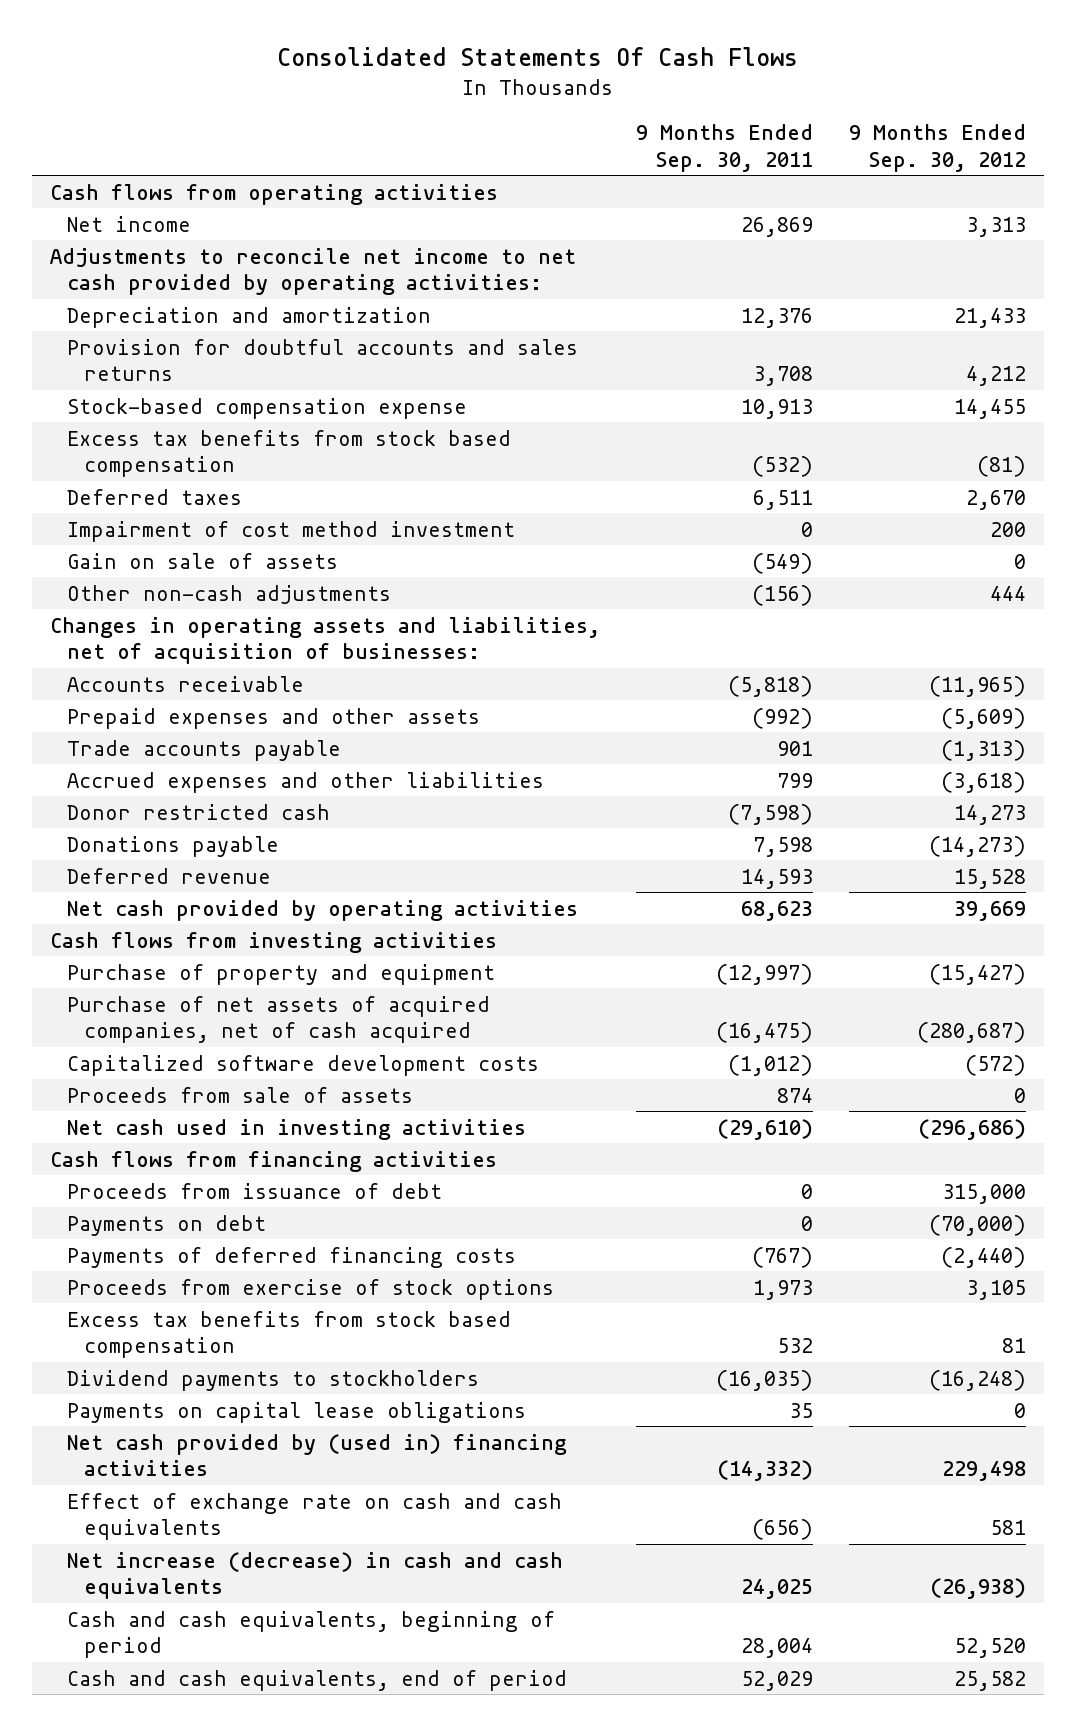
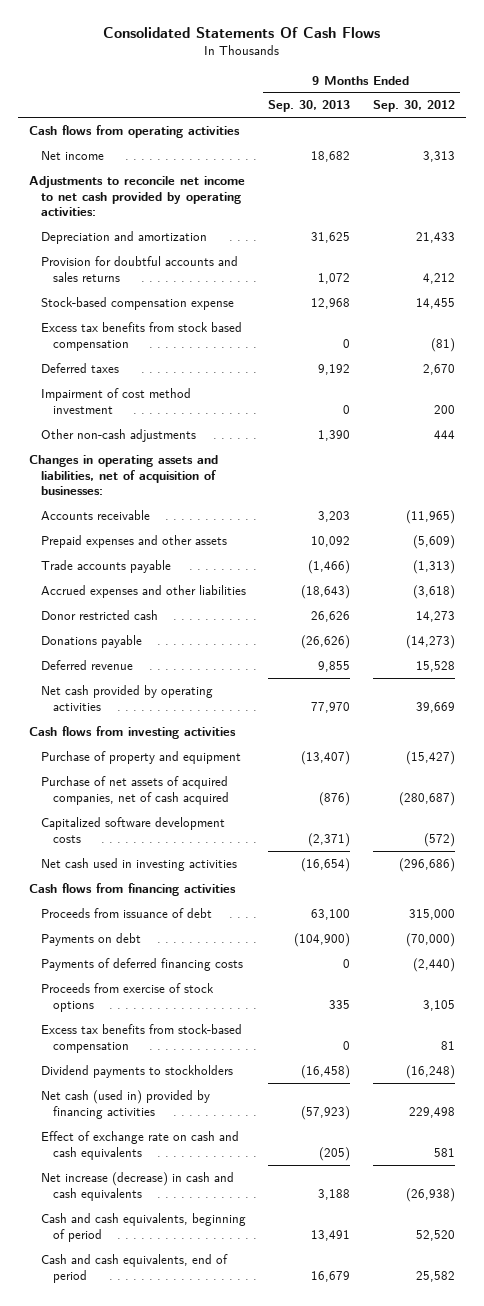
- | 9 Months Ended Sep. 30, 2011 | 9 Months Ended Sep. 30, 2012
+ | 9 Months Ended Sep. 30, 2013 | 9 Months Ended Sep. 30, 2012
- Gain on sale of assets | (549) | 0
- Proceeds from sale of assets | 874 | 0
- Excess tax benefits from stock based compensation | 532 | 81
+ Excess tax benefits from stock-based compensation | 0 | 81
- Payments on capital lease obligations | 35 | 0
- Net cash provided by (used in) financing activities | (14,332) | 229,498
+ Net cash (used in) provided by financing activities | (57,923) | 229,498

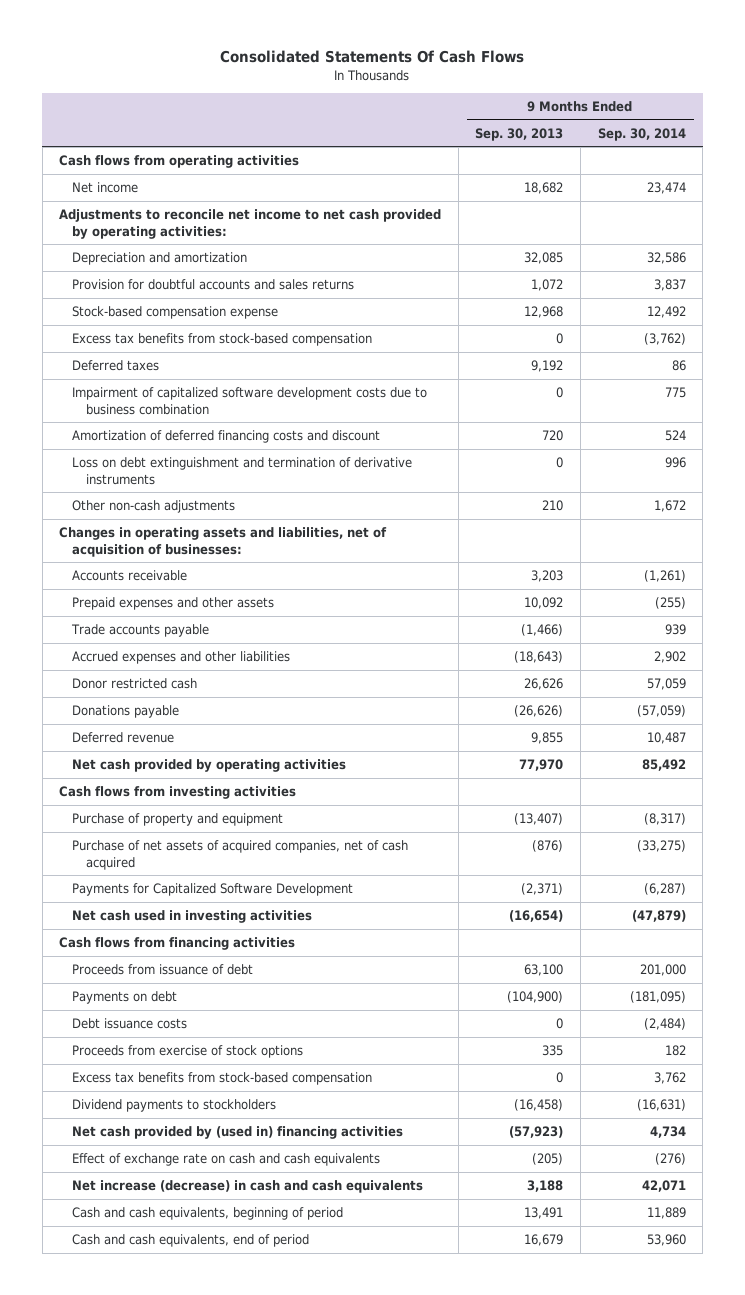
- | 9 Months Ended Sep. 30, 2013 | 9 Months Ended Sep. 30, 2012
+ | 9 Months Ended Sep. 30, 2013 | 9 Months Ended Sep. 30, 2014
- Depreciation and amortization | 31,625 | 21,433
+ Depreciation and amortization | 32,085 | 32,586
- Excess tax benefits from stock based compensation | 0 | (81)
+ Excess tax benefits from stock-based compensation | 0 | (3,762)
- Impairment of cost method investment | 0 | 200
- Other non-cash adjustments | 1,390 | 444
+ Impairment of capitalized software development costs due to business combination | 0 | 775
+ Amortization of deferred financing costs and discount | 720 | 524
+ Loss on debt extinguishment and termination of derivative instruments | 0 | 996
+ Other non-cash adjustments | 210 | 1,672
- Capitalized software development costs | (2,371) | (572)
+ Payments for Capitalized Software Development | (2,371) | (6,287)
- Payments of deferred financing costs | 0 | (2,440)
+ Debt issuance costs | 0 | (2,484)
- Net cash (used in) provided by financing activities | (57,923) | 229,498
+ Net cash provided by (used in) financing activities | (57,923) | 4,734

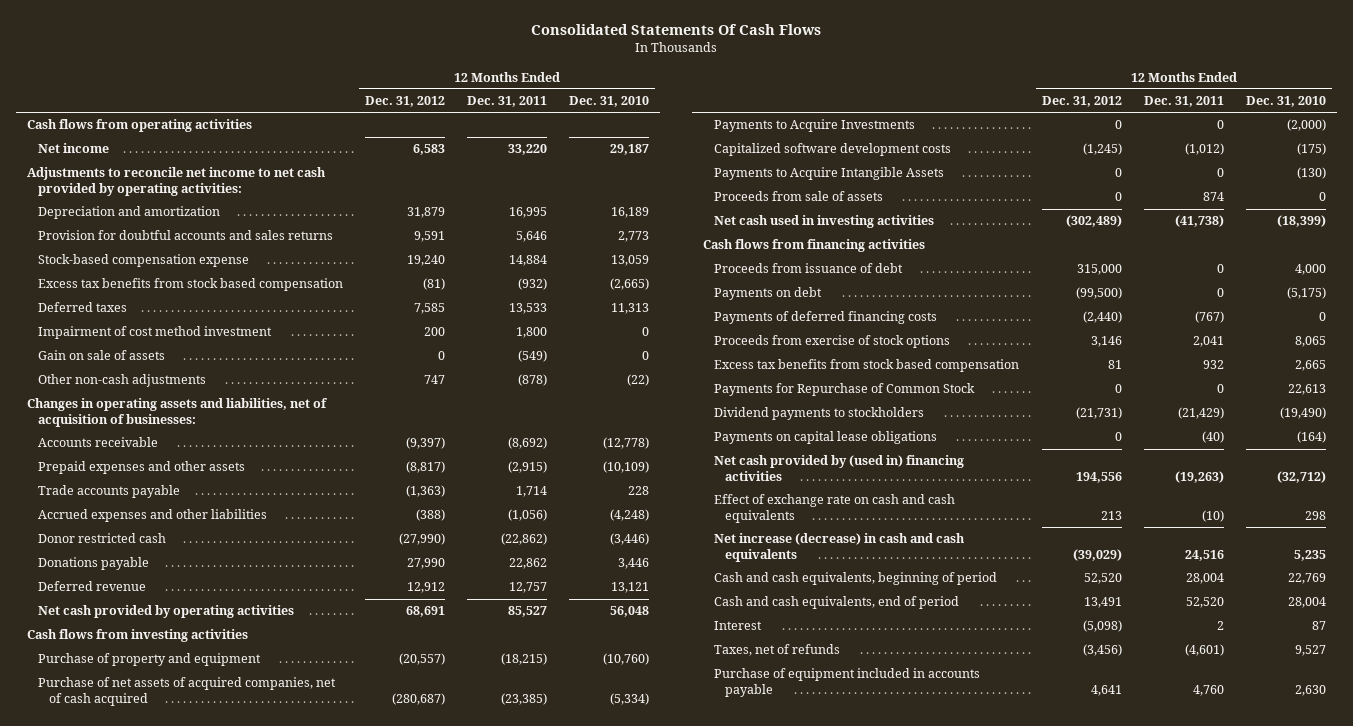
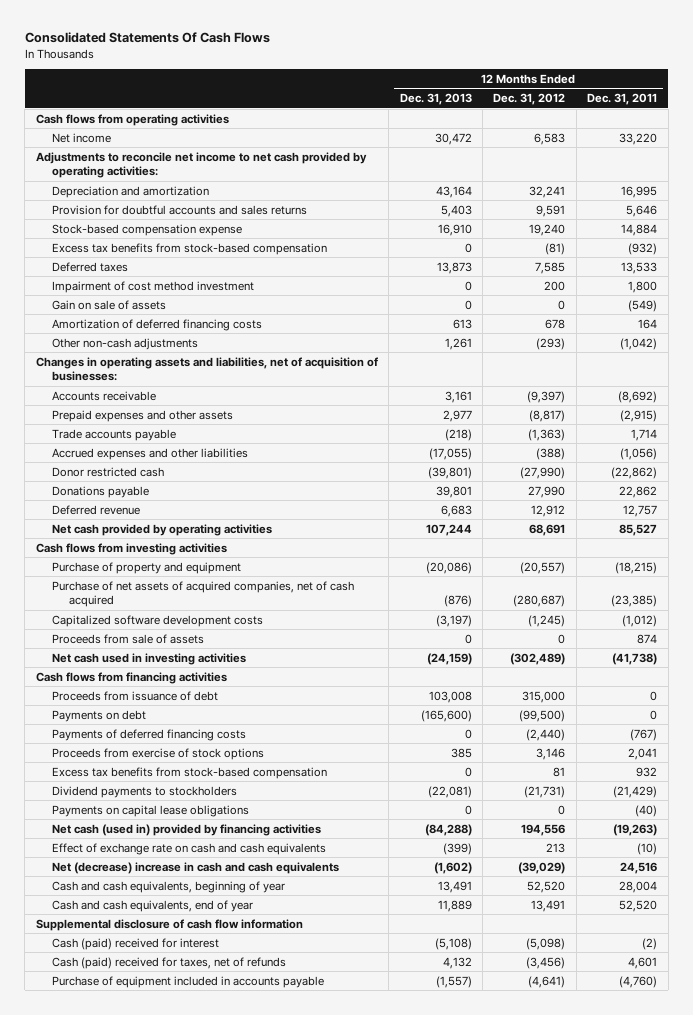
- | 12 Months Ended Dec. 31, 2012 | 12 Months Ended Dec. 31, 2011 | 12 Months Ended Dec. 31, 2010
+ | 12 Months Ended Dec. 31, 2013 | 12 Months Ended Dec. 31, 2012 | 12 Months Ended Dec. 31, 2011
- Depreciation and amortization | 31,879 | 16,995 | 16,189
+ Depreciation and amortization | 43,164 | 32,241 | 16,995
- Excess tax benefits from stock based compensation | (81) | (932) | (2,665)
+ Excess tax benefits from stock-based compensation | 0 | (81) | (932)
- Other non-cash adjustments | 747 | (878) | (22)
+ Amortization of deferred financing costs | 613 | 678 | 164
+ Other non-cash adjustments | 1,261 | (293) | (1,042)
- Payments to Acquire Investments | 0 | 0 | (2,000)
- Payments to Acquire Intangible Assets | 0 | 0 | (130)
- Excess tax benefits from stock based compensation | 81 | 932 | 2,665
- Payments for Repurchase of Common Stock | 0 | 0 | 22,613
+ Excess tax benefits from stock-based compensation | 0 | 81 | 932
- Net cash provided by (used in) financing activities | 194,556 | (19,263) | (32,712)
+ Net cash (used in) provided by financing activities | (84,288) | 194,556 | (19,263)
- Net increase (decrease) in cash and cash equivalents | (39,029) | 24,516 | 5,235
- Cash and cash equivalents, beginning of period | 52,520 | 28,004 | 22,769
- Cash and cash equivalents, end of period | 13,491 | 52,520 | 28,004
- Interest | (5,098) | 2 | 87
- Taxes, net of refunds | (3,456) | (4,601) | 9,527
- Purchase of equipment included in accounts payable | 4,641 | 4,760 | 2,630
+ Net (decrease) increase in cash and cash equivalents | (1,602) | (39,029) | 24,516
+ Cash and cash equivalents, beginning of year | 13,491 | 52,520 | 28,004
+ Cash and cash equivalents, end of year | 11,889 | 13,491 | 52,520
+ Supplemental disclosure of cash flow information
+ Cash (paid) received for interest | (5,108) | (5,098) | (2)
+ Cash (paid) received for taxes, net of refunds | 4,132 | (3,456) | 4,601
+ Purchase of equipment included in accounts payable | (1,557) | (4,641) | (4,760)

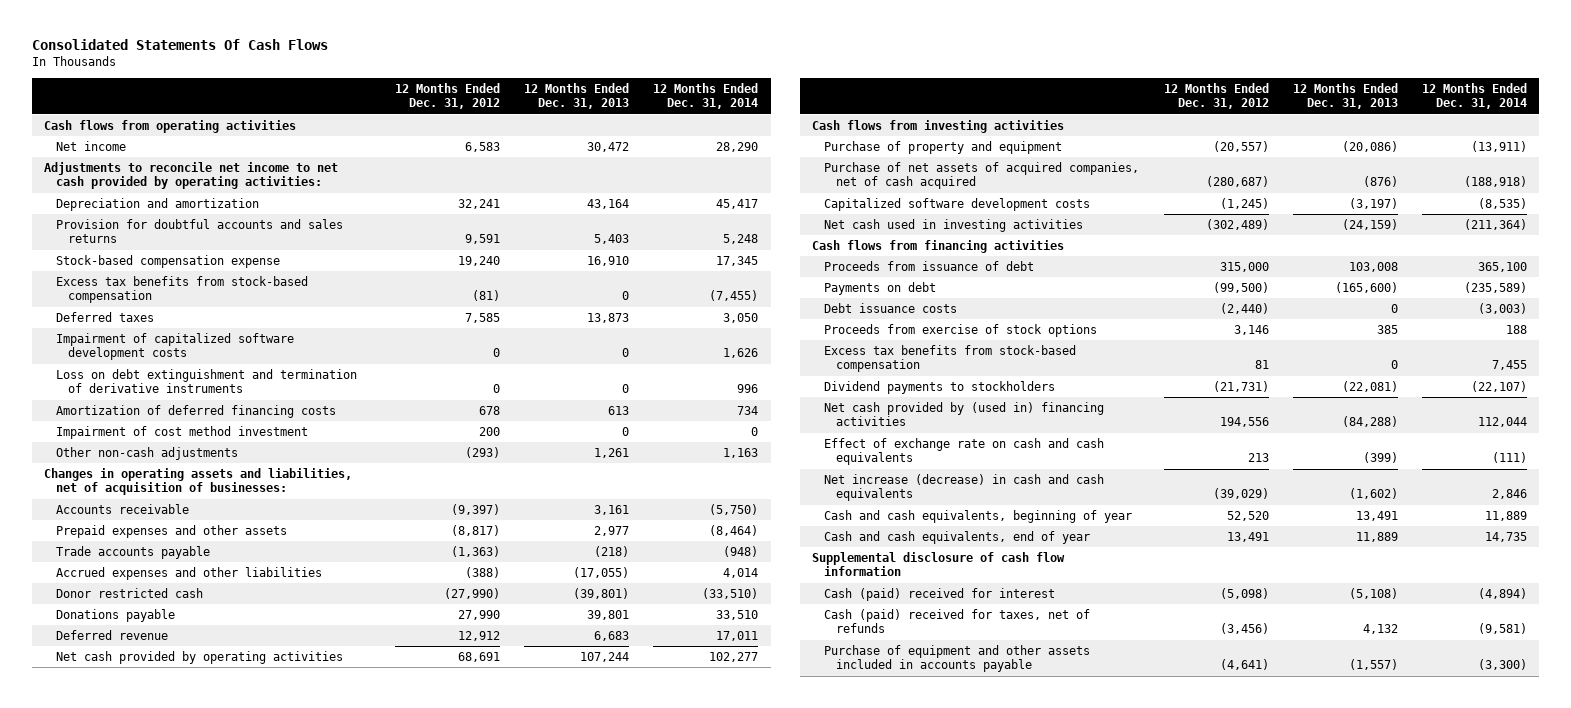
- | 12 Months Ended Dec. 31, 2013 | 12 Months Ended Dec. 31, 2012 | 12 Months Ended Dec. 31, 2011
+ | 12 Months Ended Dec. 31, 2012 | 12 Months Ended Dec. 31, 2013 | 12 Months Ended Dec. 31, 2014
- Gain on sale of assets | 0 | 0 | (549)
+ Impairment of capitalized software development costs | 0 | 0 | 1,626
+ Loss on debt extinguishment and termination of derivative instruments | 0 | 0 | 996
moved down: Impairment of cost method investment | 200 | 0 | 0
- Proceeds from sale of assets | 0 | 0 | 874
- Payments of deferred financing costs | 0 | (2,440) | (767)
+ Debt issuance costs | (2,440) | 0 | (3,003)
- Payments on capital lease obligations | 0 | 0 | (40)
- Net cash (used in) provided by financing activities | (84,288) | 194,556 | (19,263)
+ Net cash provided by (used in) financing activities | 194,556 | (84,288) | 112,044
- Net (decrease) increase in cash and cash equivalents | (1,602) | (39,029) | 24,516
+ Net increase (decrease) in cash and cash equivalents | (39,029) | (1,602) | 2,846
- Purchase of equipment included in accounts payable | (1,557) | (4,641) | (4,760)
+ Purchase of equipment and other assets included in accounts payable | (4,641) | (1,557) | (3,300)

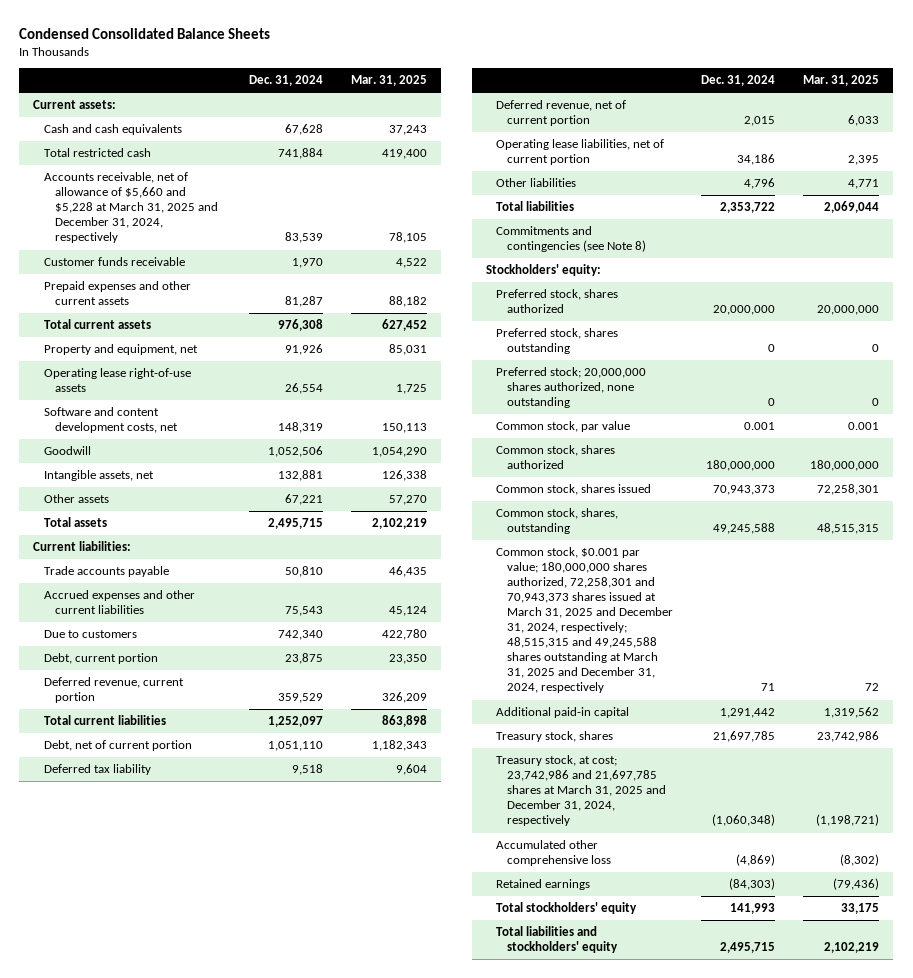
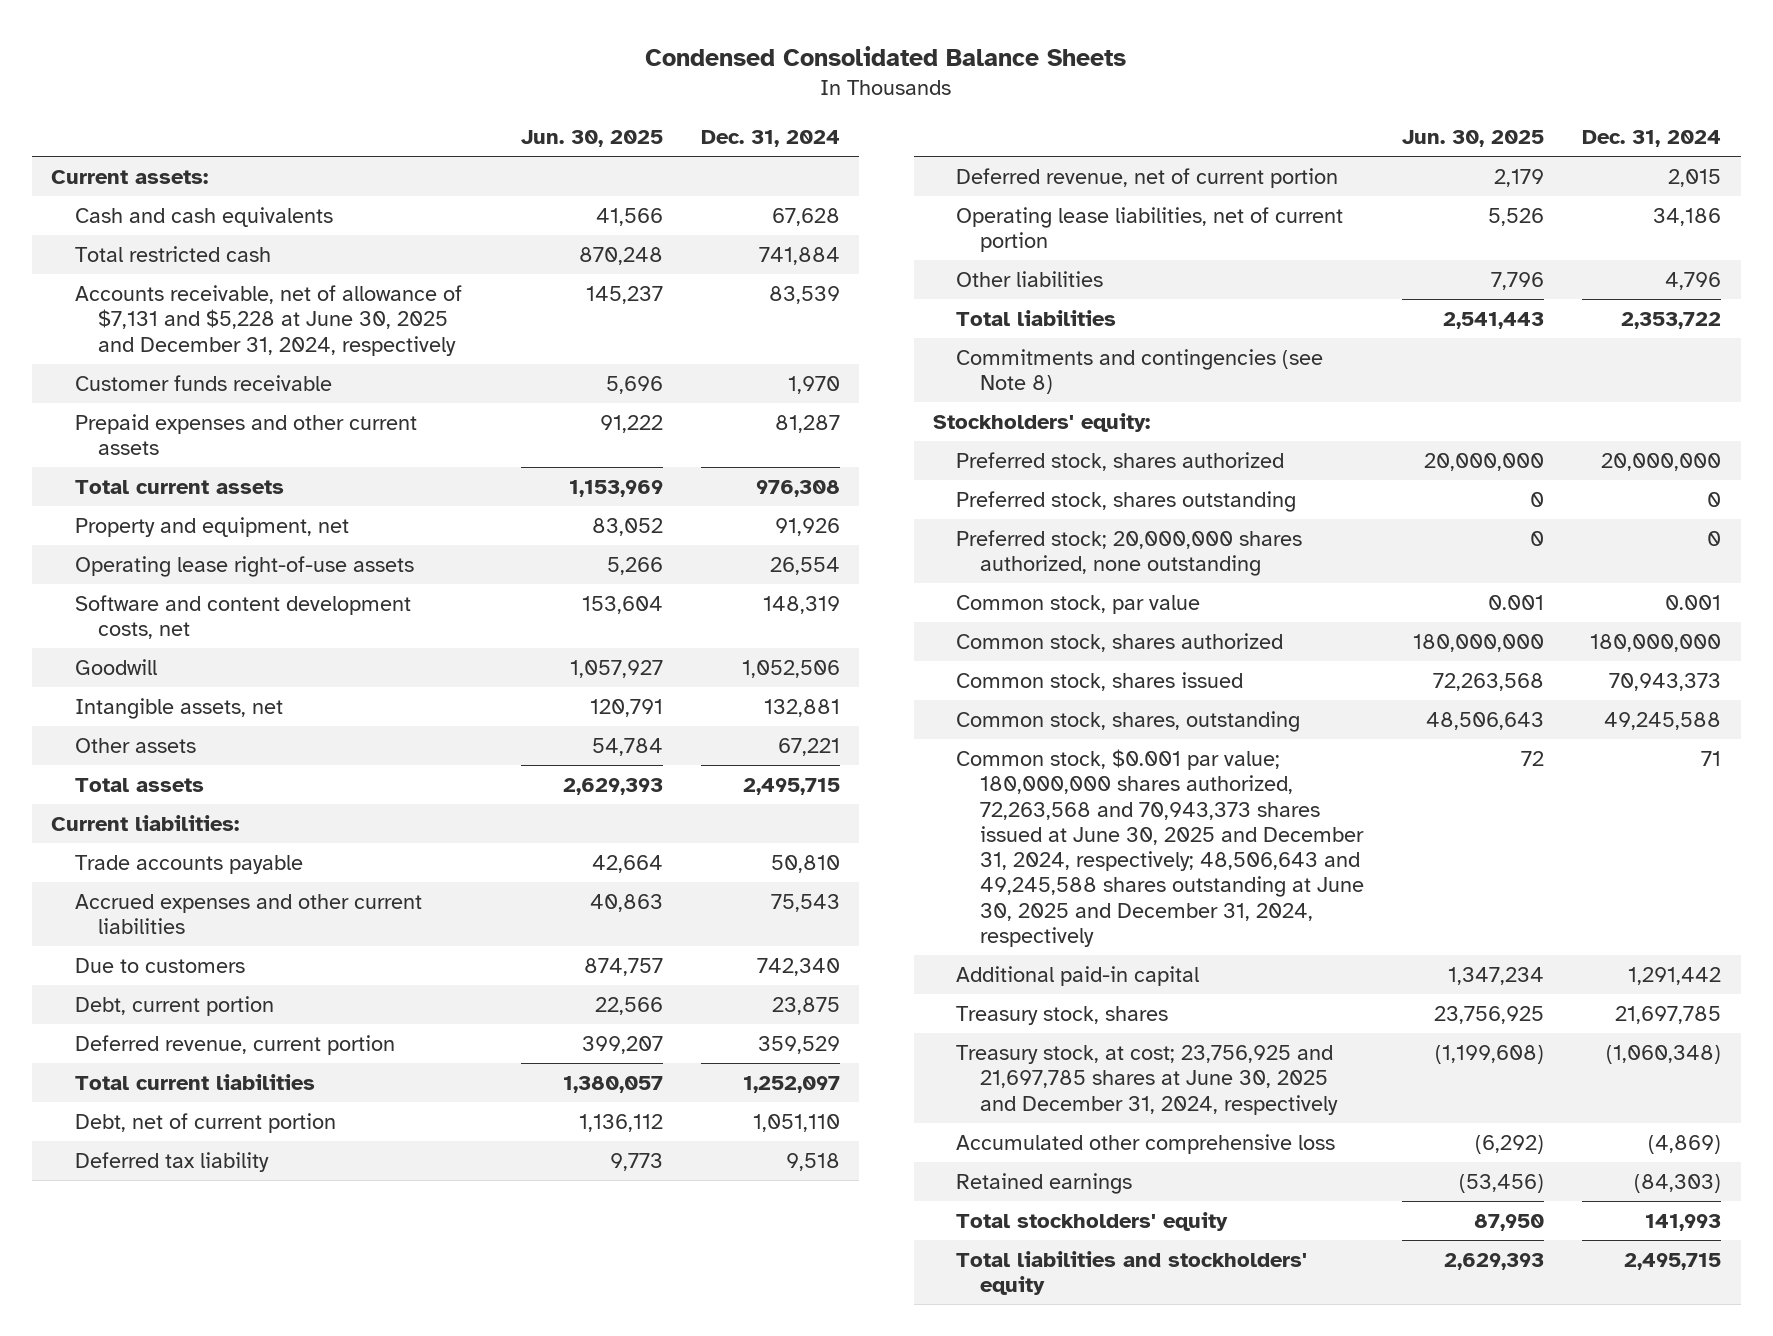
- | Dec. 31, 2024 | Mar. 31, 2025
+ | Jun. 30, 2025 | Dec. 31, 2024
- Accounts receivable, net of allowance of $5,660 and $5,228 at March 31, 2025 and December 31, 2024, respectively | 83,539 | 78,105
+ Accounts receivable, net of allowance of $7,131 and $5,228 at June 30, 2025 and December 31, 2024, respectively | 145,237 | 83,539
- Common stock, $0.001 par value; 180,000,000 shares authorized, 72,258,301 and 70,943,373 shares issued at March 31, 2025 and December 31, 2024, respectively; 48,515,315 and 49,245,588 shares outstanding at March 31, 2025 and December 31, 2024, respectively | 71 | 72
+ Common stock, $0.001 par value; 180,000,000 shares authorized, 72,263,568 and 70,943,373 shares issued at June 30, 2025 and December 31, 2024, respectively; 48,506,643 and 49,245,588 shares outstanding at June 30, 2025 and December 31, 2024, respectively | 72 | 71
- Treasury stock, at cost; 23,742,986 and 21,697,785 shares at March 31, 2025 and December 31, 2024, respectively | (1,060,348) | (1,198,721)
+ Treasury stock, at cost; 23,756,925 and 21,697,785 shares at June 30, 2025 and December 31, 2024, respectively | (1,199,608) | (1,060,348)

